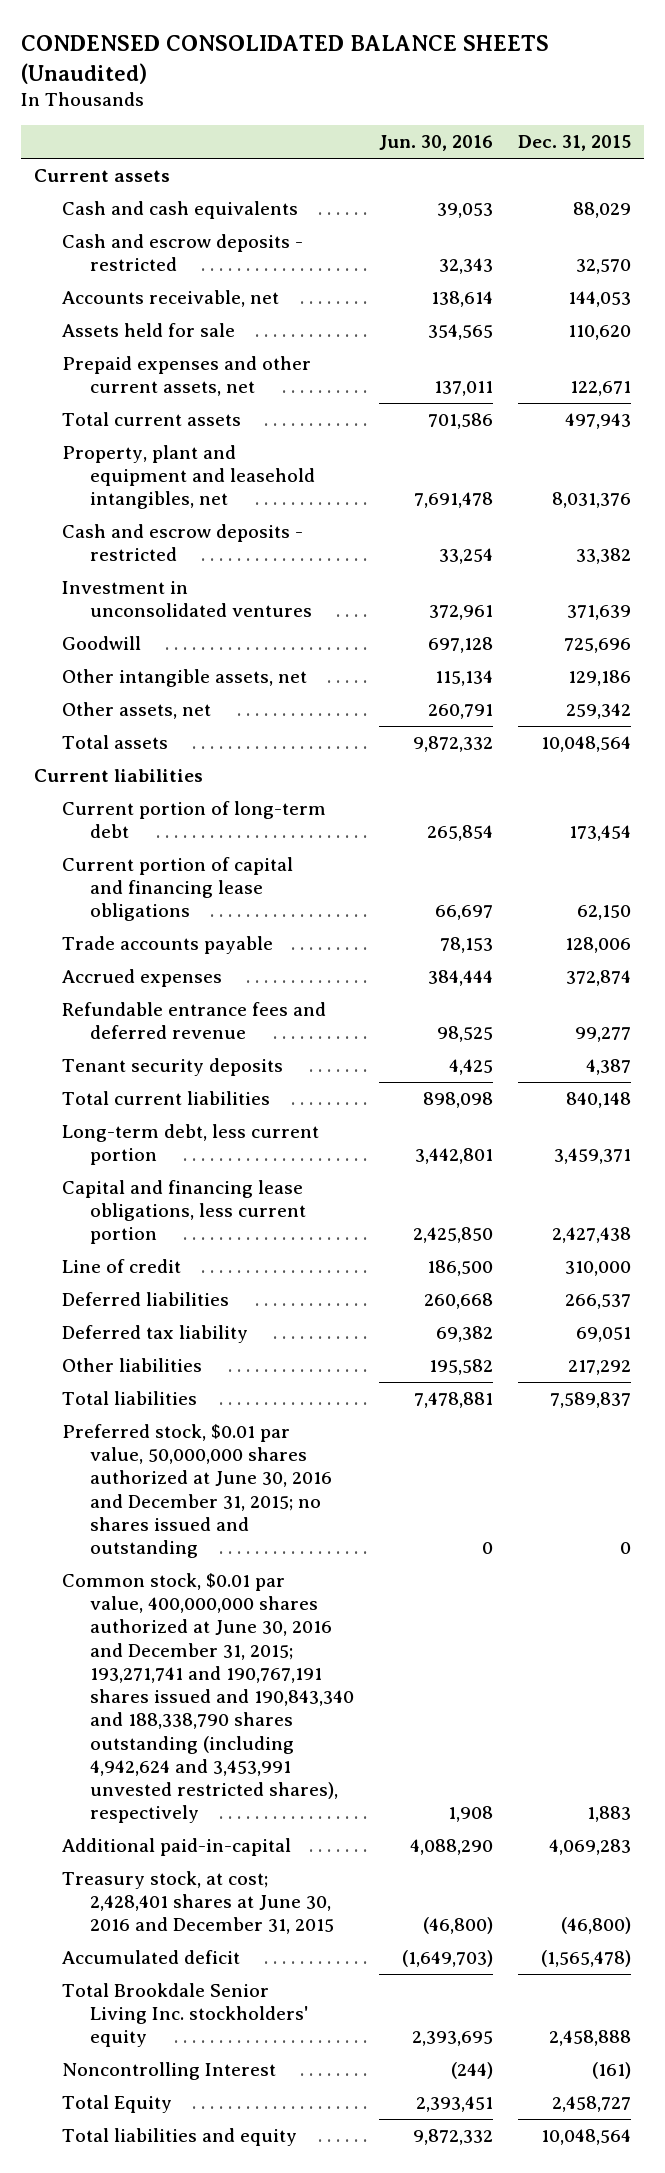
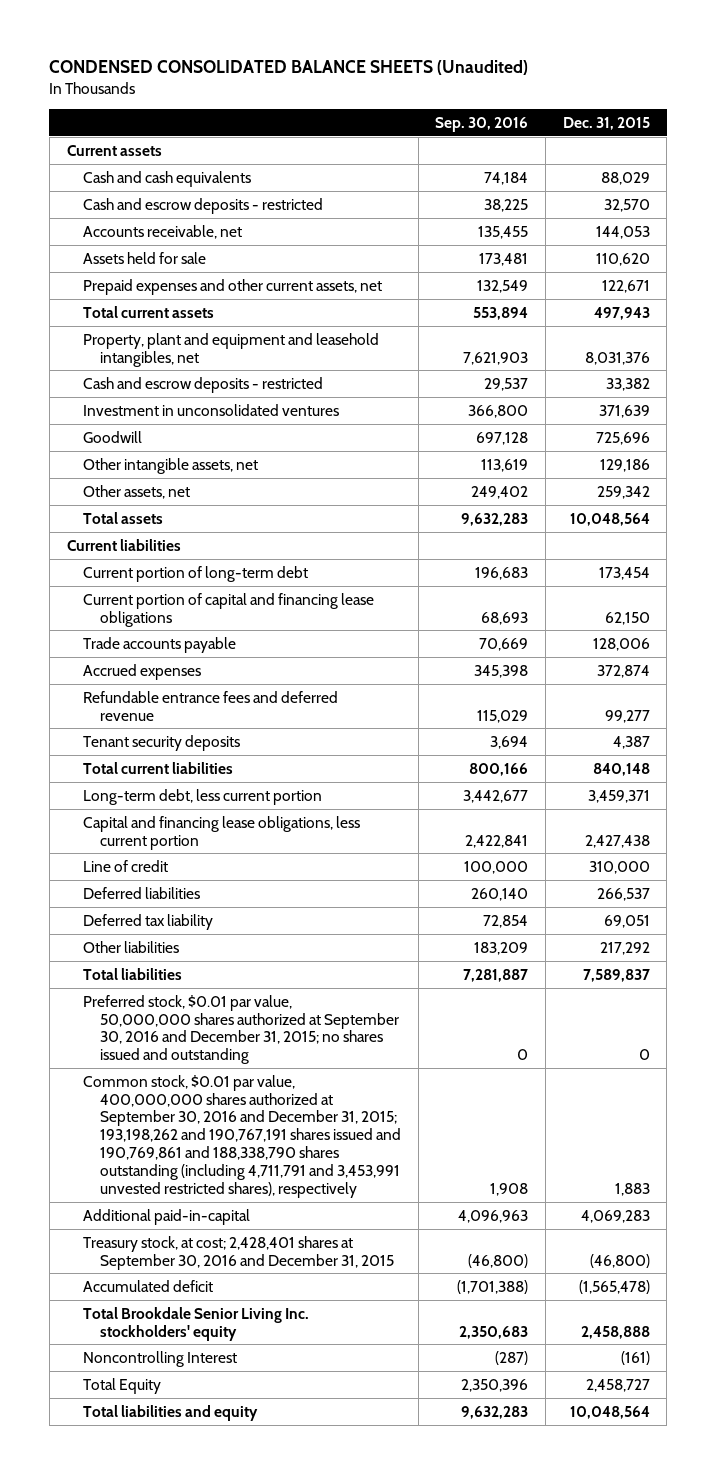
- | Jun. 30, 2016 | Dec. 31, 2015
+ | Sep. 30, 2016 | Dec. 31, 2015
- Preferred stock, $0.01 par value, 50,000,000 shares authorized at June 30, 2016 and December 31, 2015; no shares issued and outstanding | 0 | 0
- Common stock, $0.01 par value, 400,000,000 shares authorized at June 30, 2016 and December 31, 2015; 193,271,741 and 190,767,191 shares issued and 190,843,340 and 188,338,790 shares outstanding (including 4,942,624 and 3,453,991 unvested restricted shares), respectively | 1,908 | 1,883
+ Preferred stock, $0.01 par value, 50,000,000 shares authorized at September 30, 2016 and December 31, 2015; no shares issued and outstanding | 0 | 0
+ Common stock, $0.01 par value, 400,000,000 shares authorized at September 30, 2016 and December 31, 2015; 193,198,262 and 190,767,191 shares issued and 190,769,861 and 188,338,790 shares outstanding (including 4,711,791 and 3,453,991 unvested restricted shares), respectively | 1,908 | 1,883
- Treasury stock, at cost; 2,428,401 shares at June 30, 2016 and December 31, 2015 | (46,800) | (46,800)
+ Treasury stock, at cost; 2,428,401 shares at September 30, 2016 and December 31, 2015 | (46,800) | (46,800)

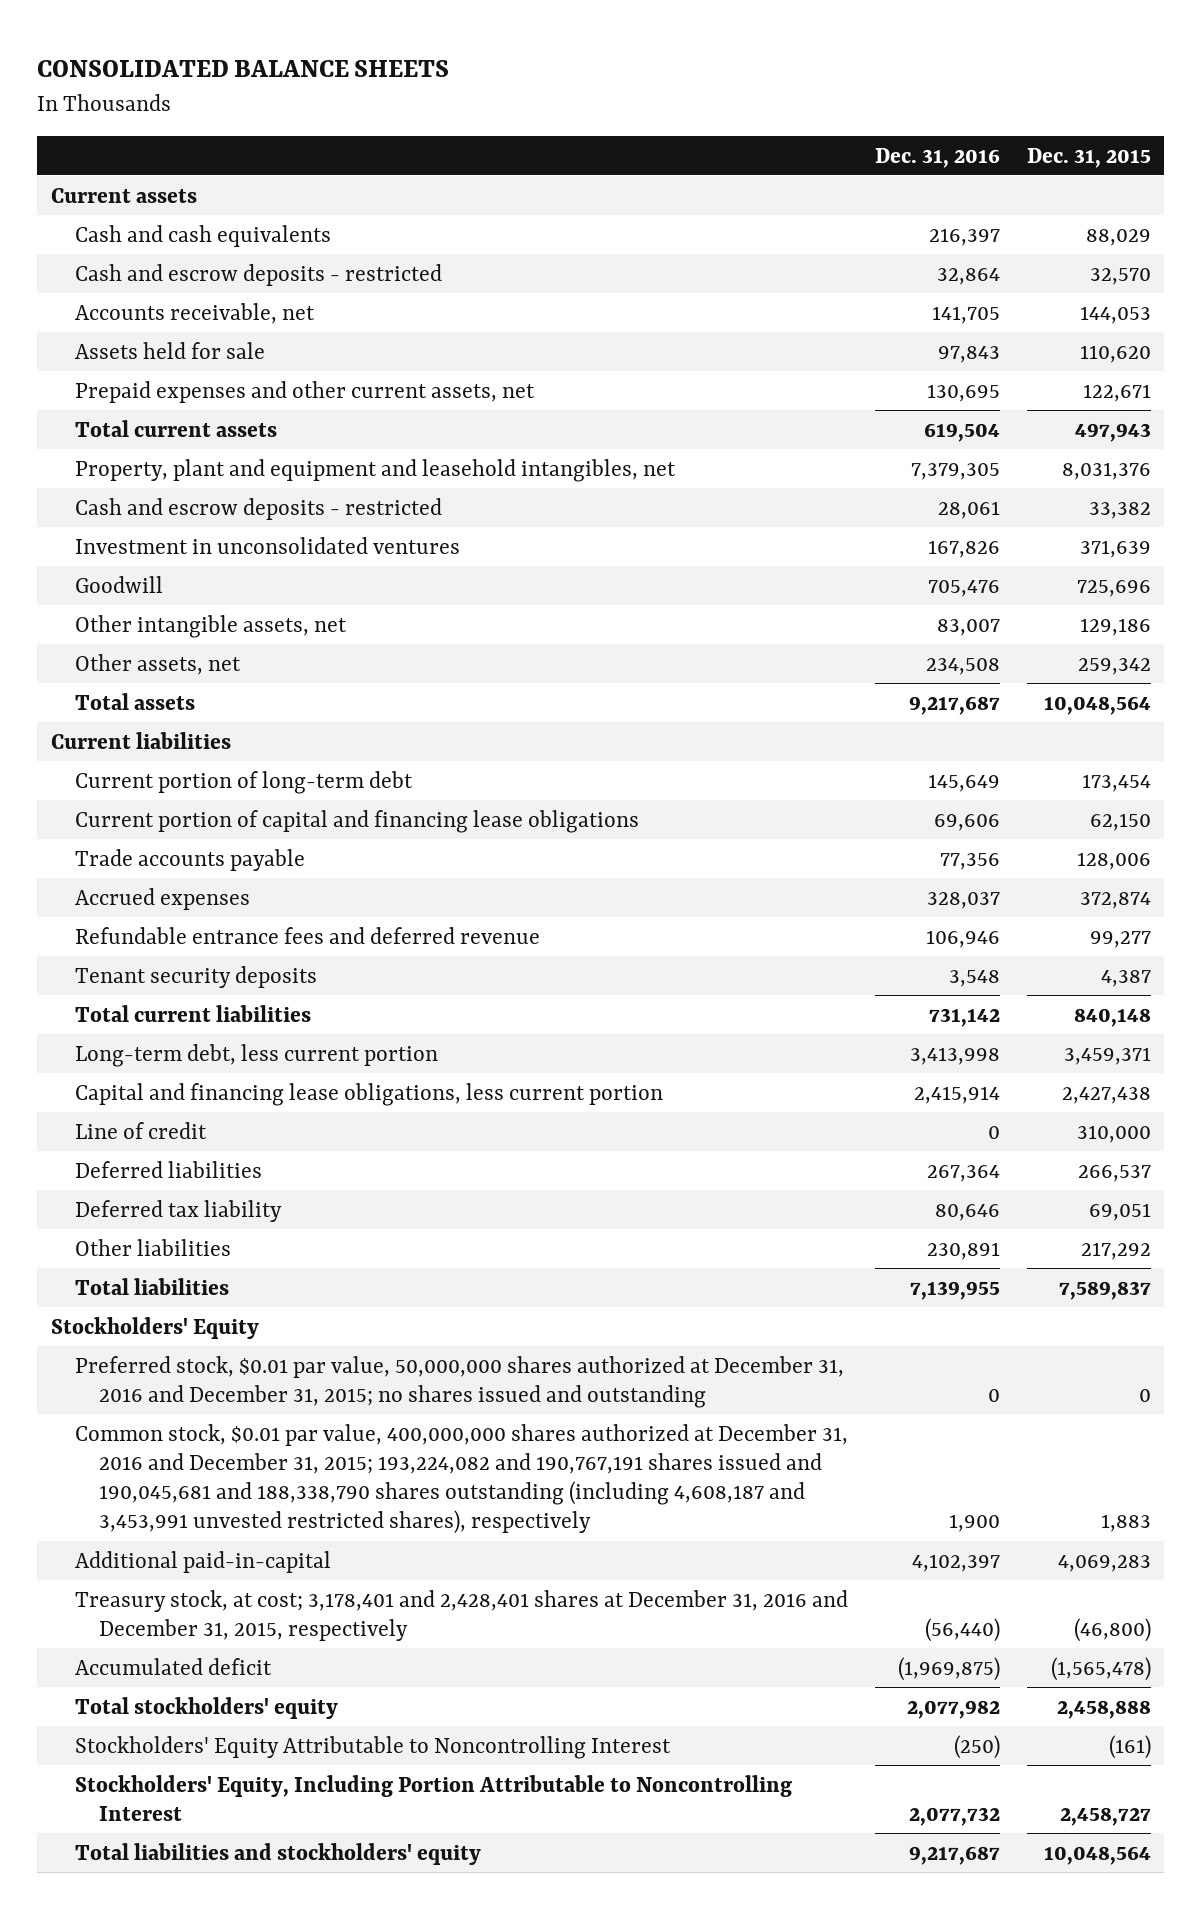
- CONDENSED CONSOLIDATED BALANCE SHEETS (Unaudited)
+ CONSOLIDATED BALANCE SHEETS
- | Sep. 30, 2016 | Dec. 31, 2015
+ | Dec. 31, 2016 | Dec. 31, 2015
- Preferred stock, $0.01 par value, 50,000,000 shares authorized at September 30, 2016 and December 31, 2015; no shares issued and outstanding | 0 | 0
- Common stock, $0.01 par value, 400,000,000 shares authorized at September 30, 2016 and December 31, 2015; 193,198,262 and 190,767,191 shares issued and 190,769,861 and 188,338,790 shares outstanding (including 4,711,791 and 3,453,991 unvested restricted shares), respectively | 1,908 | 1,883
+ Stockholders' Equity
+ Preferred stock, $0.01 par value, 50,000,000 shares authorized at December 31, 2016 and December 31, 2015; no shares issued and outstanding | 0 | 0
+ Common stock, $0.01 par value, 400,000,000 shares authorized at December 31, 2016 and December 31, 2015; 193,224,082 and 190,767,191 shares issued and 190,045,681 and 188,338,790 shares outstanding (including 4,608,187 and 3,453,991 unvested restricted shares), respectively | 1,900 | 1,883
- Treasury stock, at cost; 2,428,401 shares at September 30, 2016 and December 31, 2015 | (46,800) | (46,800)
+ Treasury stock, at cost; 3,178,401 and 2,428,401 shares at December 31, 2016 and December 31, 2015, respectively | (56,440) | (46,800)
- Total Brookdale Senior Living Inc. stockholders' equity | 2,350,683 | 2,458,888
- Noncontrolling Interest | (287) | (161)
- Total Equity | 2,350,396 | 2,458,727
- Total liabilities and equity | 9,632,283 | 10,048,564
+ Total stockholders' equity | 2,077,982 | 2,458,888
+ Stockholders' Equity Attributable to Noncontrolling Interest | (250) | (161)
+ Stockholders' Equity, Including Portion Attributable to Noncontrolling Interest | 2,077,732 | 2,458,727
+ Total liabilities and stockholders' equity | 9,217,687 | 10,048,564

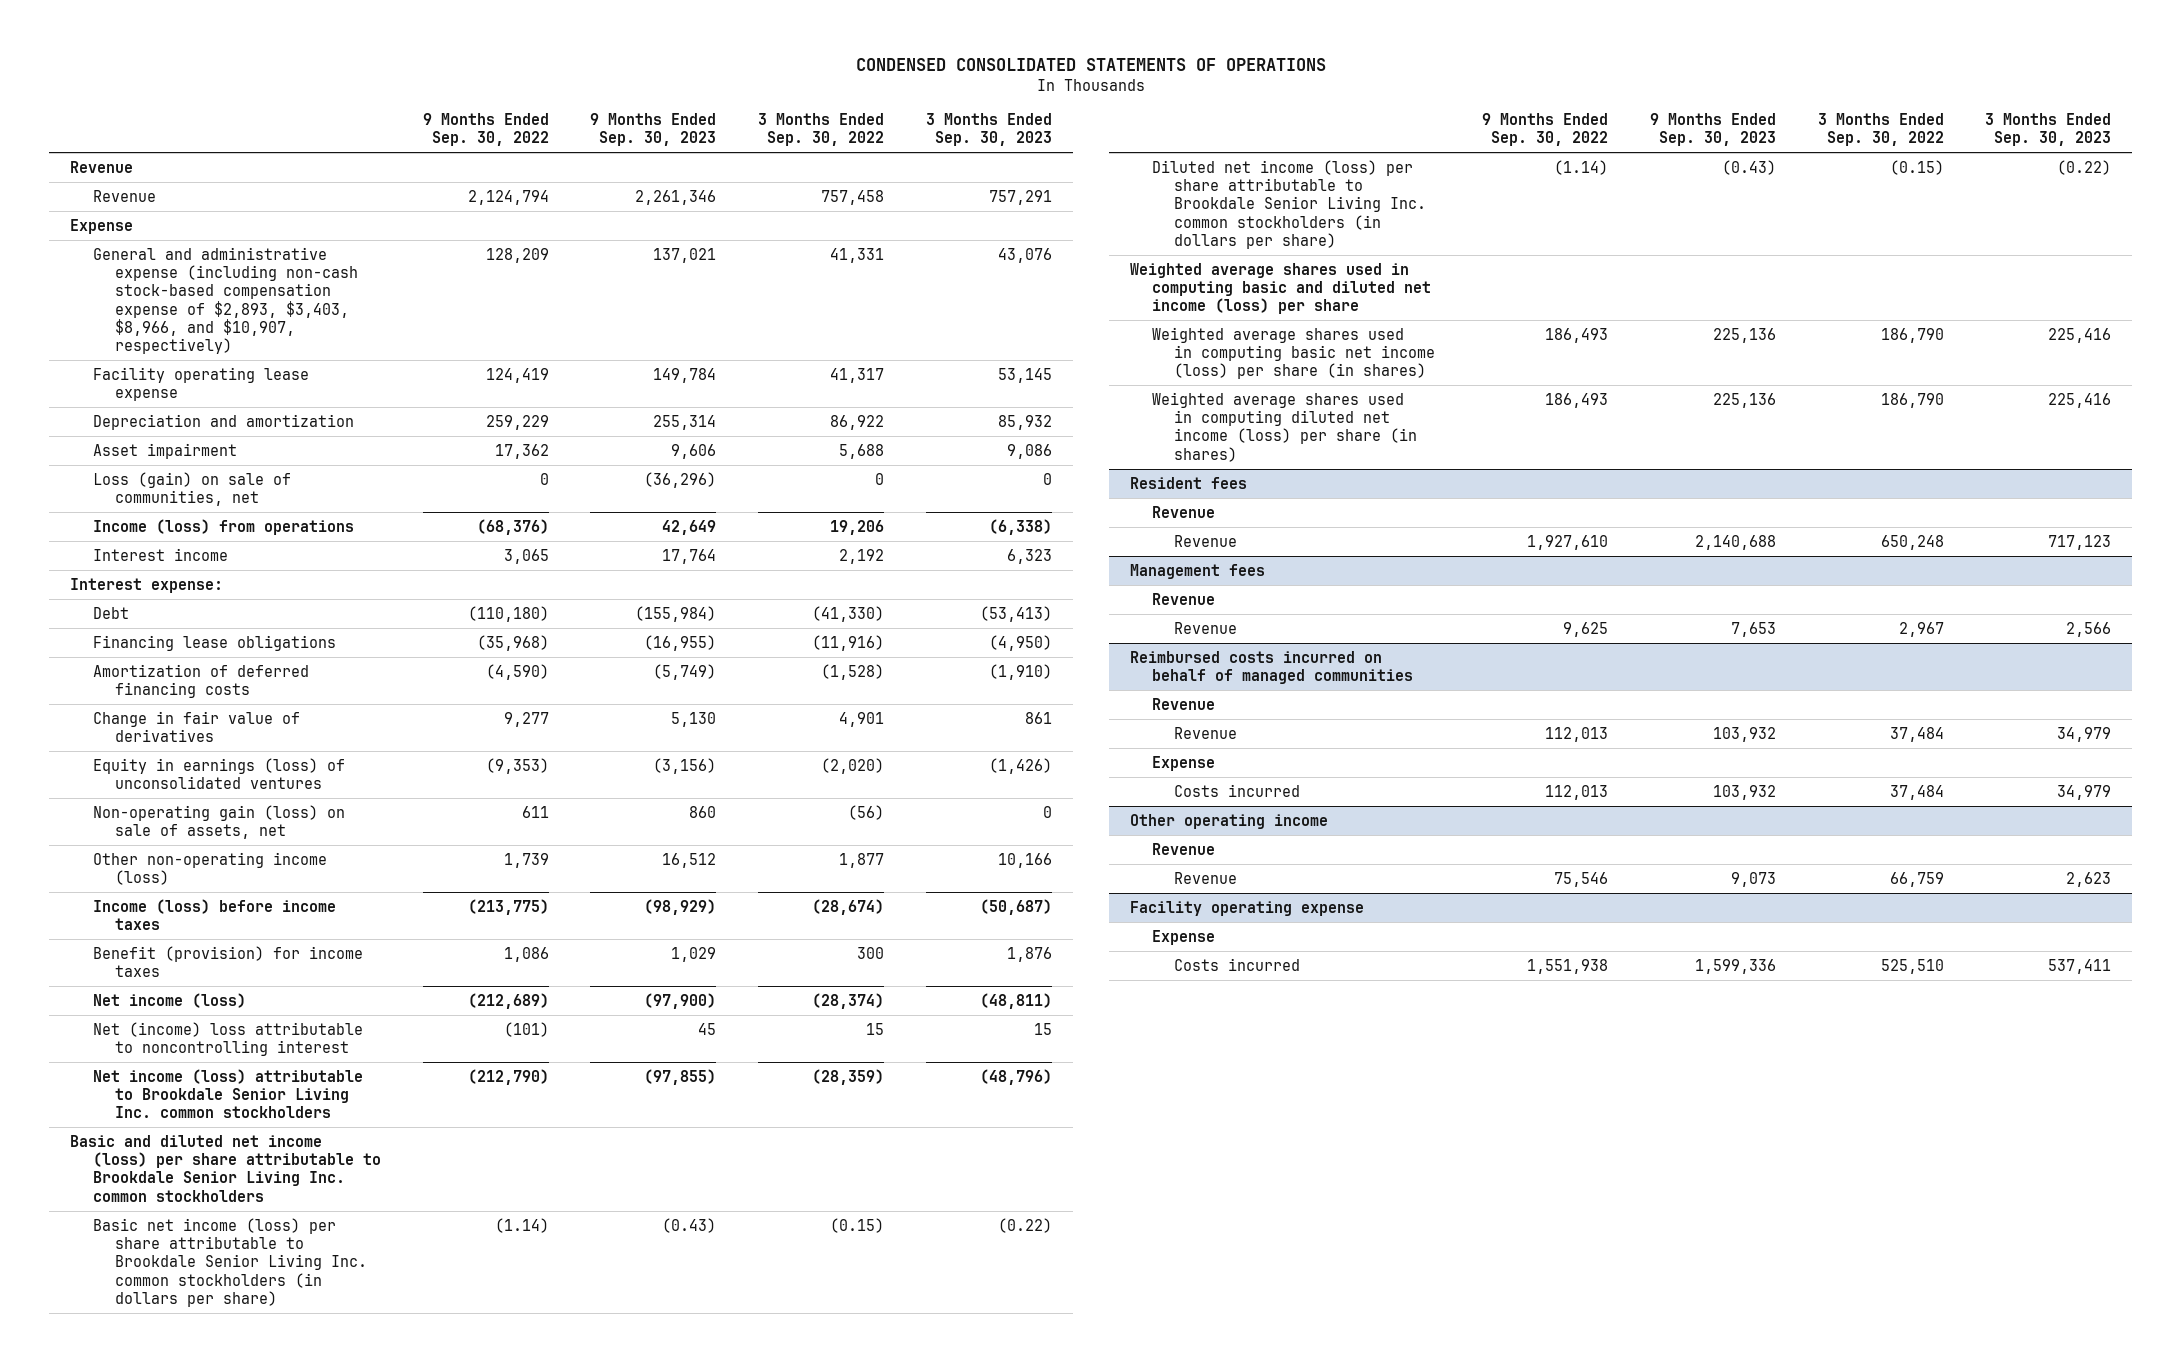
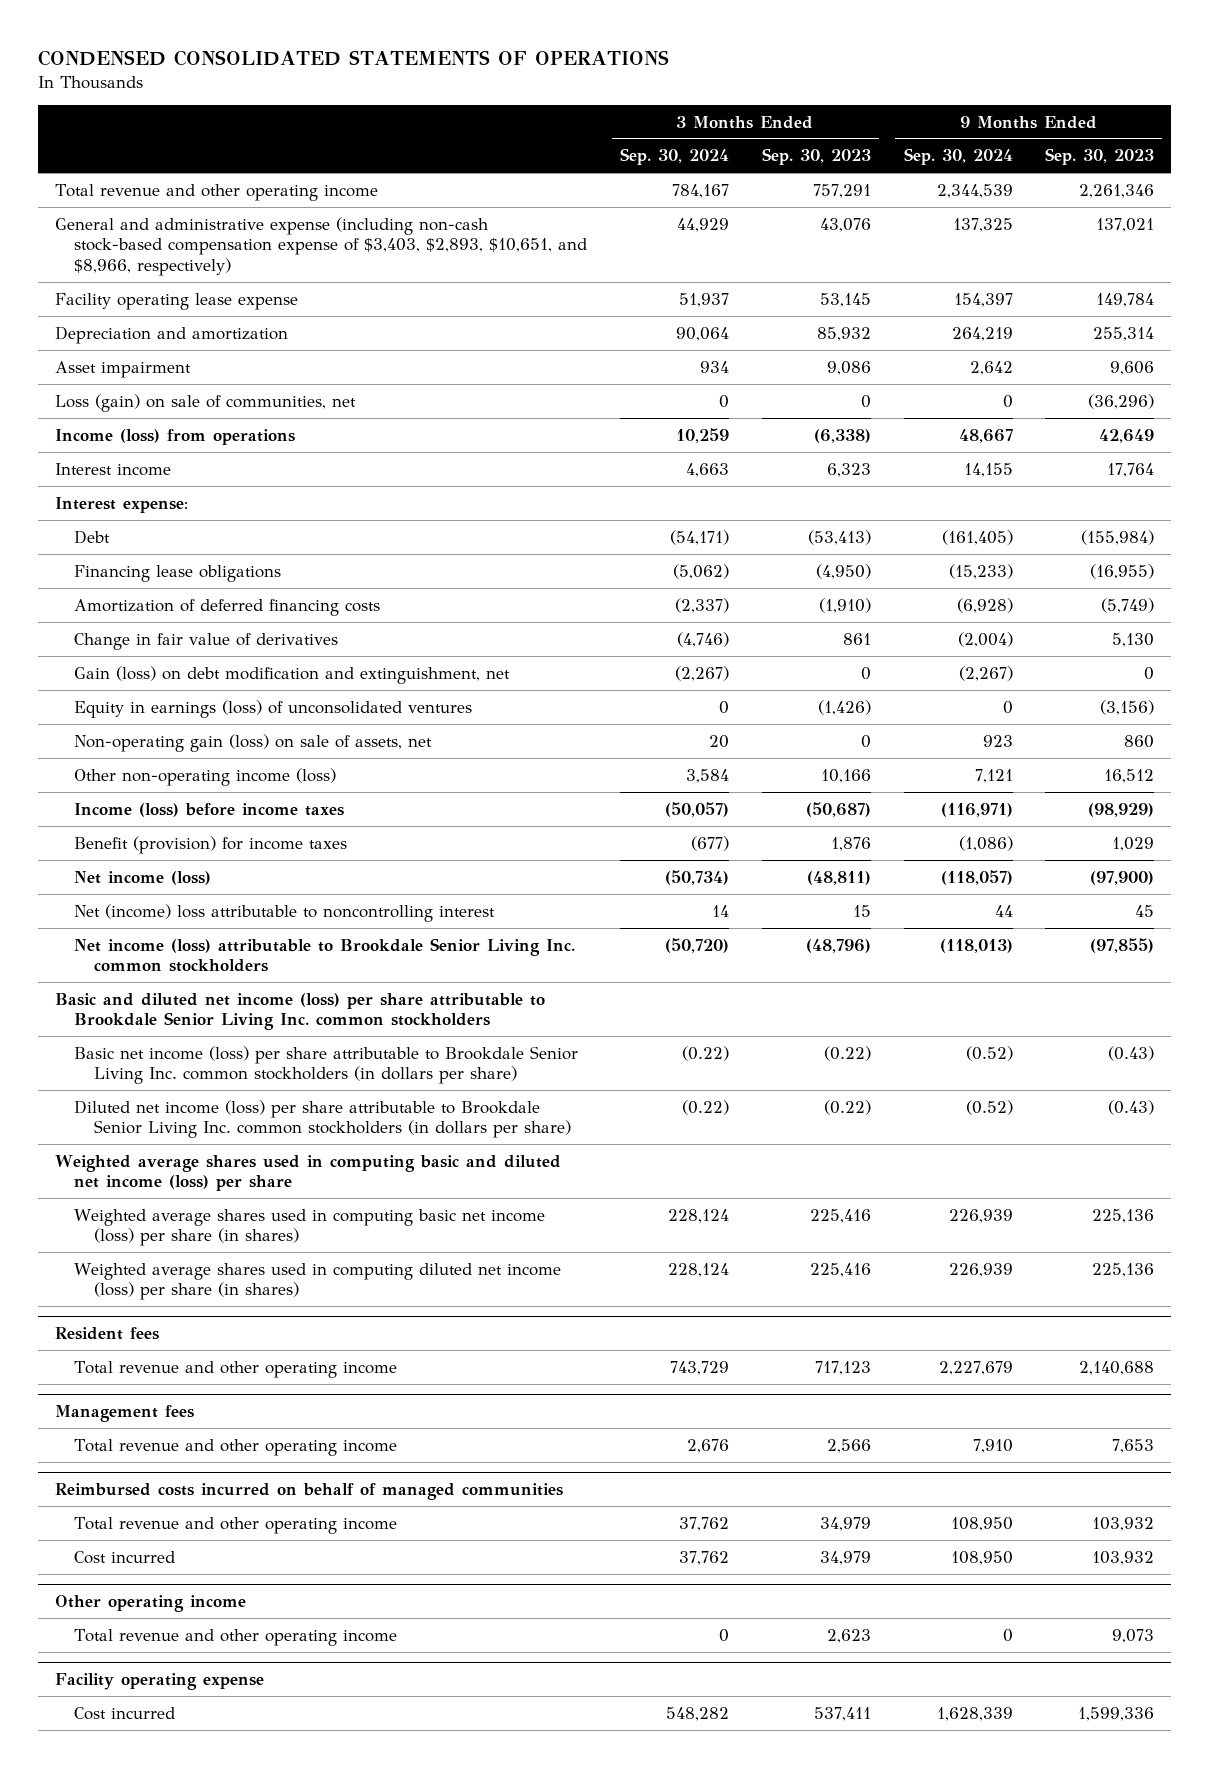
- | 9 Months Ended Sep. 30, 2022 | 9 Months Ended Sep. 30, 2023 | 3 Months Ended Sep. 30, 2022 | 3 Months Ended Sep. 30, 2023
+ | 3 Months Ended Sep. 30, 2024 | 3 Months Ended Sep. 30, 2023 | 9 Months Ended Sep. 30, 2024 | 9 Months Ended Sep. 30, 2023
- Revenue
- Revenue | 2,124,794 | 2,261,346 | 757,458 | 757,291
- Expense
- General and administrative expense (including non-cash stock-based compensation expense of $2,893, $3,403, $8,966, and $10,907, respectively) | 128,209 | 137,021 | 41,331 | 43,076
+ Total revenue and other operating income | 784,167 | 757,291 | 2,344,539 | 2,261,346
+ General and administrative expense (including non-cash stock-based compensation expense of $3,403, $2,893, $10,651, and $8,966, respectively) | 44,929 | 43,076 | 137,325 | 137,021
+ Gain (loss) on debt modification and extinguishment, net | (2,267) | 0 | (2,267) | 0
@ Resident fees
- Revenue
- Revenue | 1,927,610 | 2,140,688 | 650,248 | 717,123
+ Total revenue and other operating income | 743,729 | 717,123 | 2,227,679 | 2,140,688
@ Management fees
- Revenue
- Revenue | 9,625 | 7,653 | 2,967 | 2,566
+ Total revenue and other operating income | 2,676 | 2,566 | 7,910 | 7,653
@ Reimbursed costs incurred on behalf of managed communities
- Revenue
- Revenue | 112,013 | 103,932 | 37,484 | 34,979
- Expense
- Costs incurred | 112,013 | 103,932 | 37,484 | 34,979
+ Total revenue and other operating income | 37,762 | 34,979 | 108,950 | 103,932
+ Cost incurred | 37,762 | 34,979 | 108,950 | 103,932
@ Other operating income
- Revenue
- Revenue | 75,546 | 9,073 | 66,759 | 2,623
+ Total revenue and other operating income | 0 | 2,623 | 0 | 9,073
@ Facility operating expense
- Expense
- Costs incurred | 1,551,938 | 1,599,336 | 525,510 | 537,411
+ Cost incurred | 548,282 | 537,411 | 1,628,339 | 1,599,336

